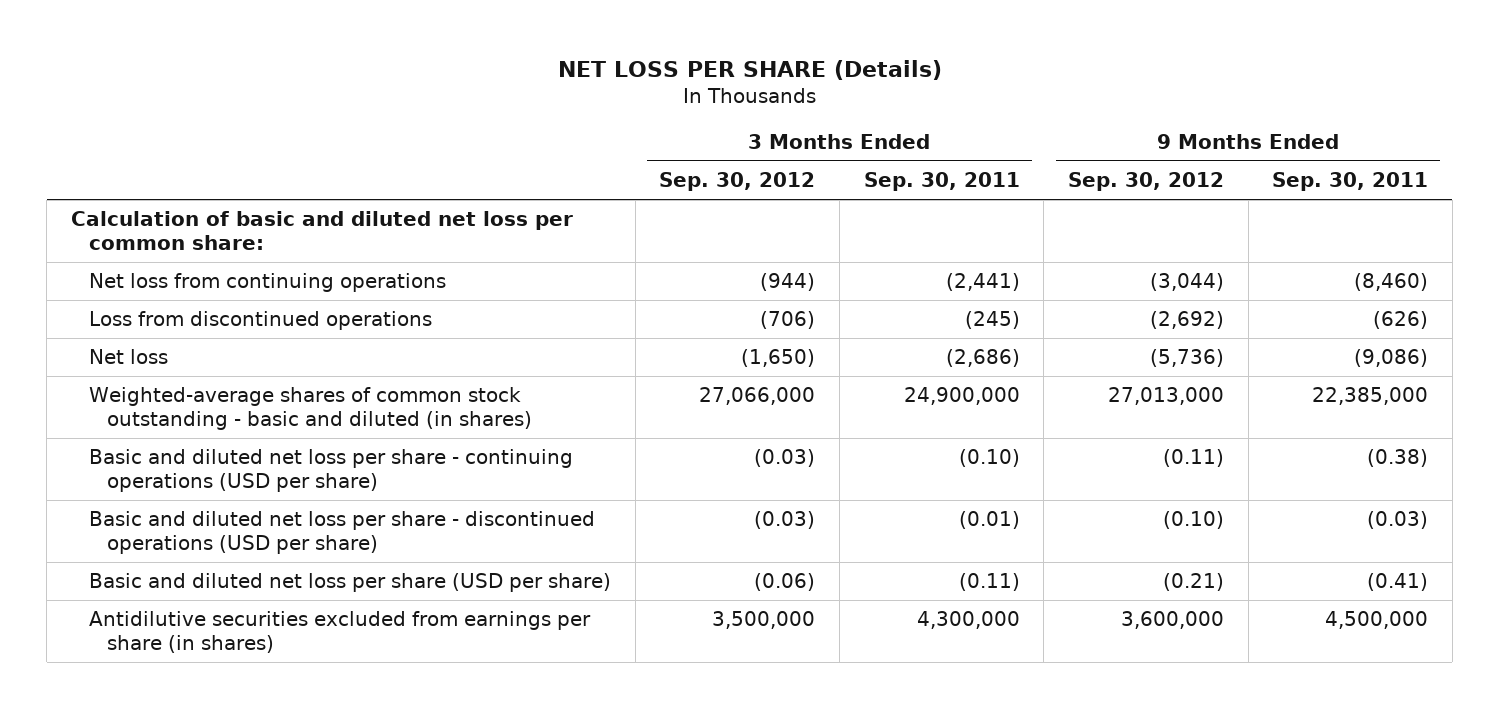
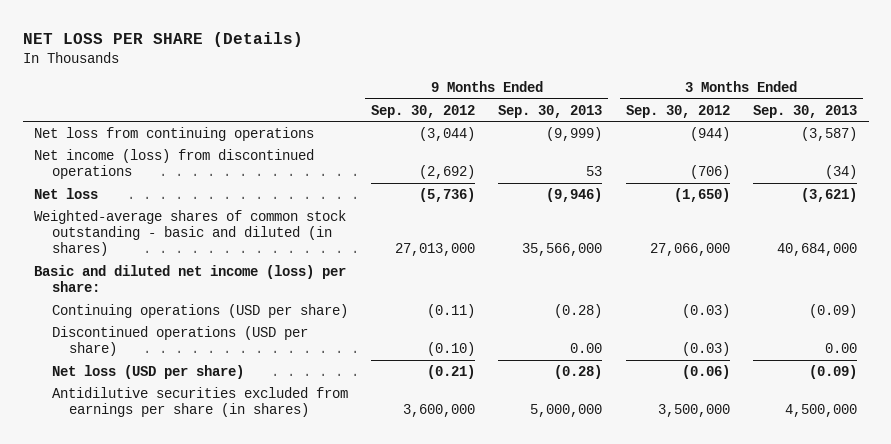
- | 3 Months Ended Sep. 30, 2012 | 3 Months Ended Sep. 30, 2011 | 9 Months Ended Sep. 30, 2012 | 9 Months Ended Sep. 30, 2011
+ | 9 Months Ended Sep. 30, 2012 | 9 Months Ended Sep. 30, 2013 | 3 Months Ended Sep. 30, 2012 | 3 Months Ended Sep. 30, 2013
- Calculation of basic and diluted net loss per common share:
- Loss from discontinued operations | (706) | (245) | (2,692) | (626)
+ Net income (loss) from discontinued operations | (2,692) | 53 | (706) | (34)
- Basic and diluted net loss per share - continuing operations (USD per share) | (0.03) | (0.10) | (0.11) | (0.38)
- Basic and diluted net loss per share - discontinued operations (USD per share) | (0.03) | (0.01) | (0.10) | (0.03)
- Basic and diluted net loss per share (USD per share) | (0.06) | (0.11) | (0.21) | (0.41)
+ Basic and diluted net income (loss) per share:
+ Continuing operations (USD per share) | (0.11) | (0.28) | (0.03) | (0.09)
+ Discontinued operations (USD per share) | (0.10) | 0.00 | (0.03) | 0.00
+ Net loss (USD per share) | (0.21) | (0.28) | (0.06) | (0.09)

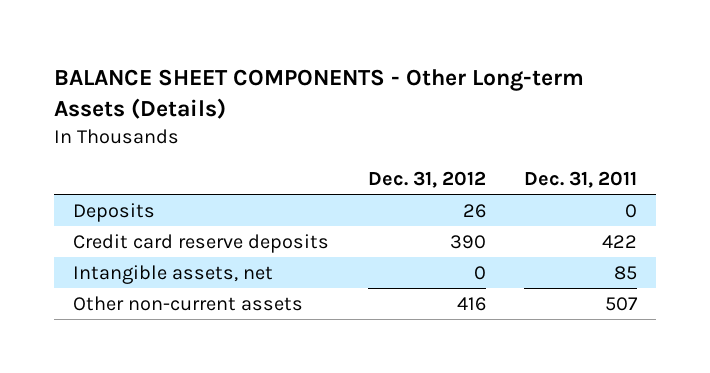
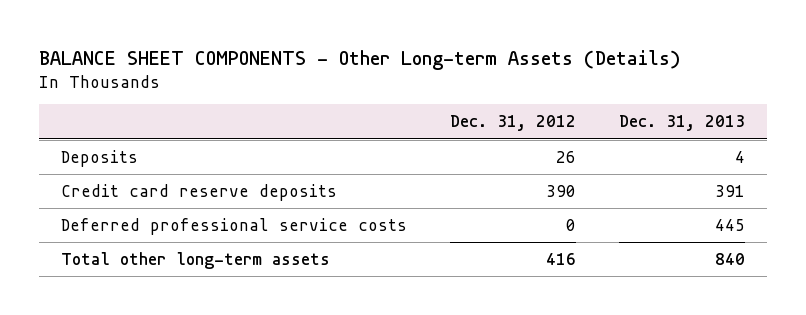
- | Dec. 31, 2012 | Dec. 31, 2011
+ | Dec. 31, 2012 | Dec. 31, 2013
- Intangible assets, net | 0 | 85
- Other non-current assets | 416 | 507
+ Deferred professional service costs | 0 | 445
+ Total other long-term assets | 416 | 840

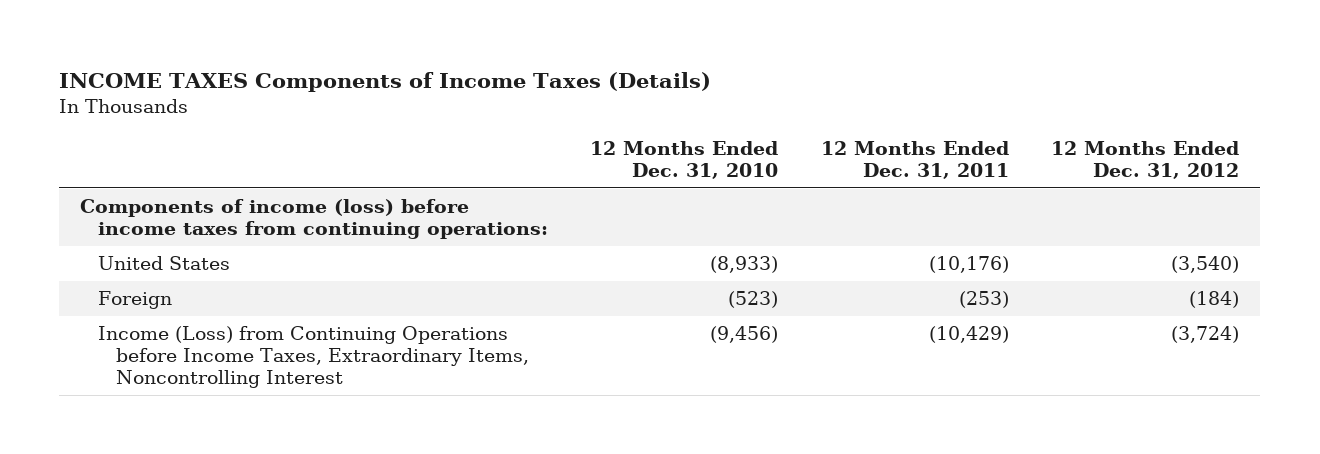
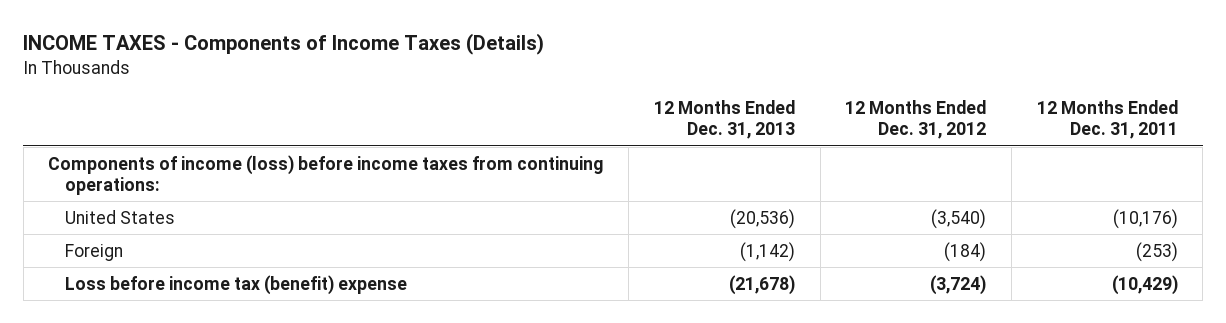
- INCOME TAXES Components of Income Taxes (Details)
+ INCOME TAXES - Components of Income Taxes (Details)
- | 12 Months Ended Dec. 31, 2010 | 12 Months Ended Dec. 31, 2011 | 12 Months Ended Dec. 31, 2012
+ | 12 Months Ended Dec. 31, 2013 | 12 Months Ended Dec. 31, 2012 | 12 Months Ended Dec. 31, 2011
- Income (Loss) from Continuing Operations before Income Taxes, Extraordinary Items, Noncontrolling Interest | (9,456) | (10,429) | (3,724)
+ Loss before income tax (benefit) expense | (21,678) | (3,724) | (10,429)

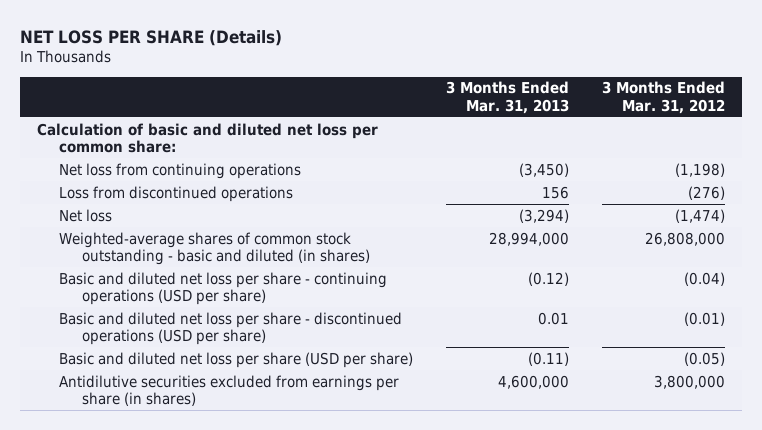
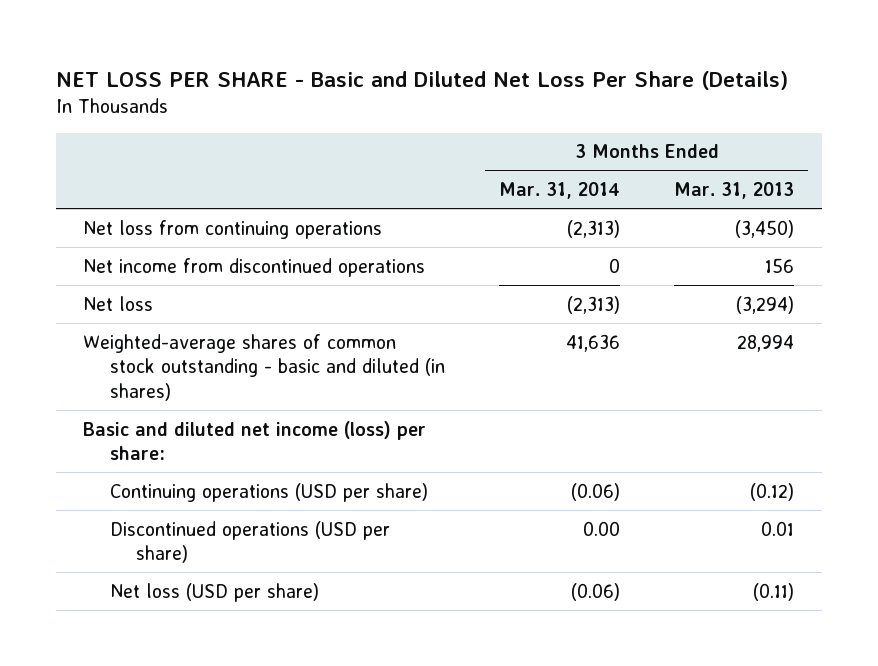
- NET LOSS PER SHARE (Details)
+ NET LOSS PER SHARE - Basic and Diluted Net Loss Per Share (Details)
- | 3 Months Ended Mar. 31, 2013 | 3 Months Ended Mar. 31, 2012
+ | 3 Months Ended Mar. 31, 2014 | 3 Months Ended Mar. 31, 2013
- Calculation of basic and diluted net loss per common share:
- Loss from discontinued operations | 156 | (276)
+ Net income from discontinued operations | 0 | 156
- Weighted-average shares of common stock outstanding - basic and diluted (in shares) | 28,994,000 | 26,808,000
- Basic and diluted net loss per share - continuing operations (USD per share) | (0.12) | (0.04)
- Basic and diluted net loss per share - discontinued operations (USD per share) | 0.01 | (0.01)
- Basic and diluted net loss per share (USD per share) | (0.11) | (0.05)
- Antidilutive securities excluded from earnings per share (in shares) | 4,600,000 | 3,800,000
+ Weighted-average shares of common stock outstanding - basic and diluted (in shares) | 41,636 | 28,994
+ Basic and diluted net income (loss) per share:
+ Continuing operations (USD per share) | (0.06) | (0.12)
+ Discontinued operations (USD per share) | 0.00 | 0.01
+ Net loss (USD per share) | (0.06) | (0.11)

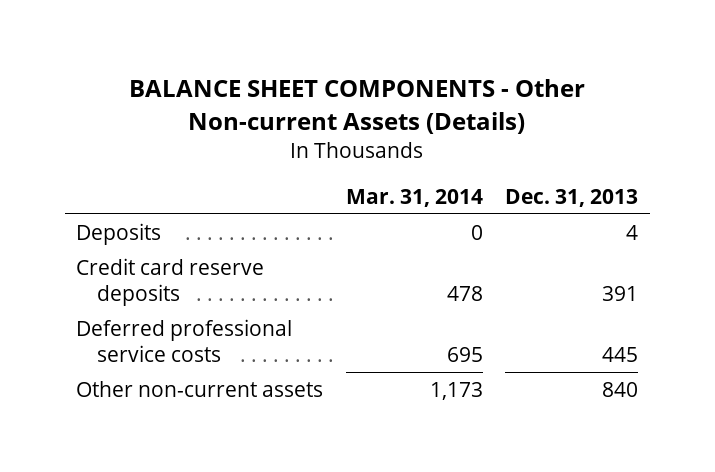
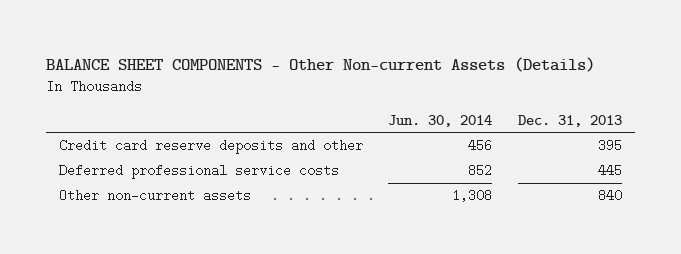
- | Mar. 31, 2014 | Dec. 31, 2013
+ | Jun. 30, 2014 | Dec. 31, 2013
- Deposits | 0 | 4
- Credit card reserve deposits | 478 | 391
+ Credit card reserve deposits and other | 456 | 395

